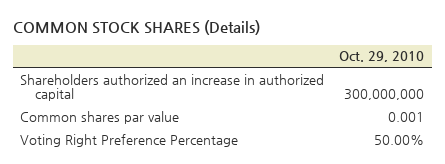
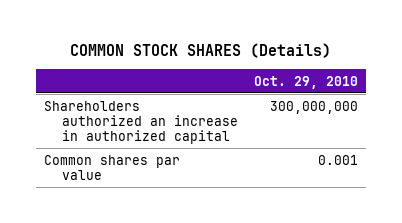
- Voting Right Preference Percentage | 50.00%

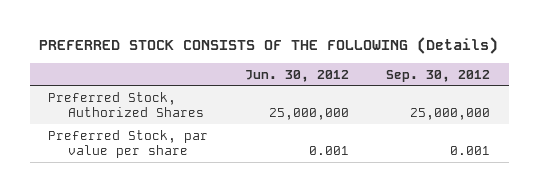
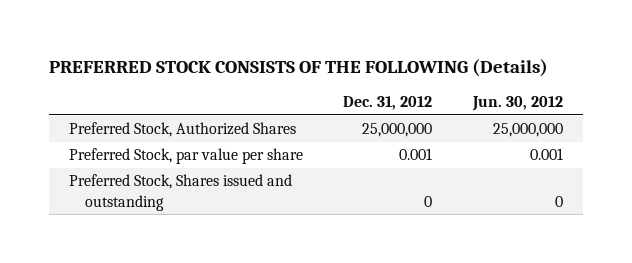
- | Jun. 30, 2012 | Sep. 30, 2012
+ | Dec. 31, 2012 | Jun. 30, 2012
+ Preferred Stock, Shares issued and outstanding | 0 | 0

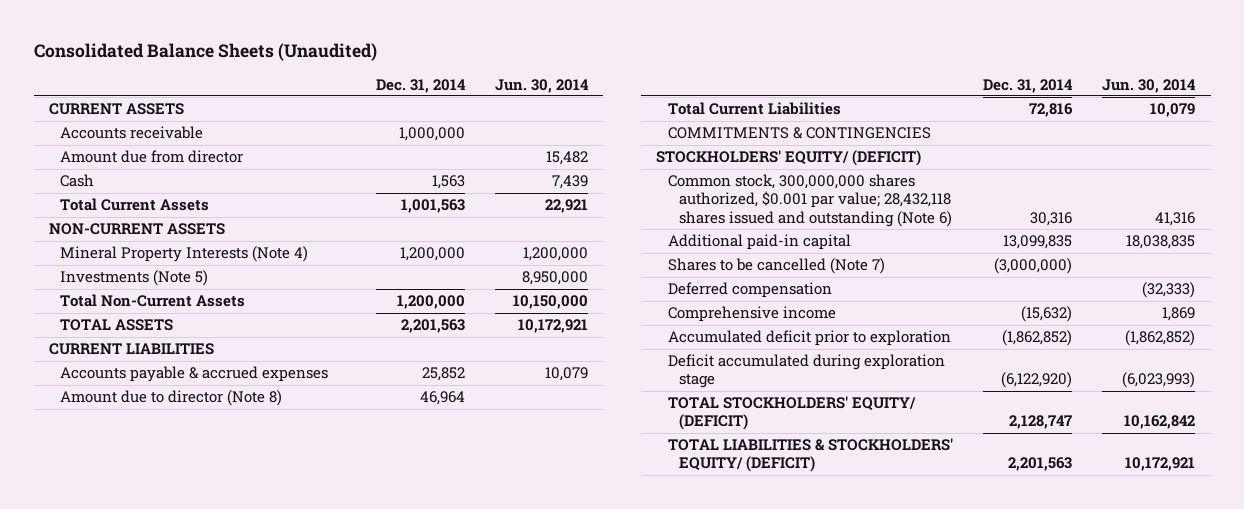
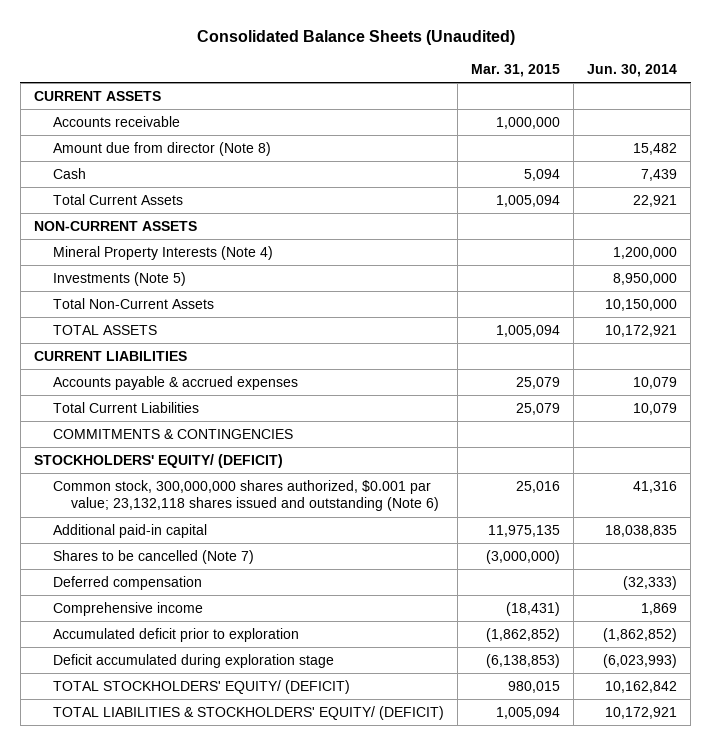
- | Dec. 31, 2014 | Jun. 30, 2014
+ | Mar. 31, 2015 | Jun. 30, 2014
- Amount due from director | | 15,482
+ Amount due from director (Note 8) | | 15,482
- Amount due to director (Note 8) | 46,964 |
- Common stock, 300,000,000 shares authorized, $0.001 par value; 28,432,118 shares issued and outstanding (Note 6) | 30,316 | 41,316
+ Common stock, 300,000,000 shares authorized, $0.001 par value; 23,132,118 shares issued and outstanding (Note 6) | 25,016 | 41,316

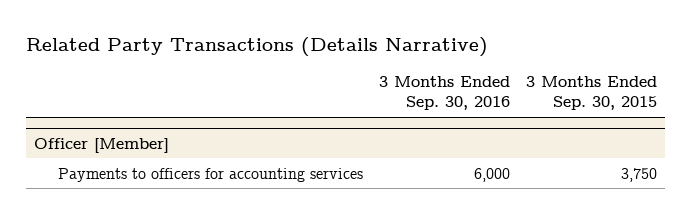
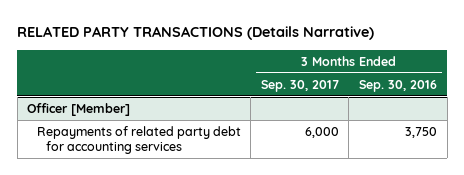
- Related Party Transactions (Details Narrative)
+ RELATED PARTY TRANSACTIONS (Details Narrative)
- | 3 Months Ended Sep. 30, 2016 | 3 Months Ended Sep. 30, 2015
+ | 3 Months Ended Sep. 30, 2017 | 3 Months Ended Sep. 30, 2016
@ Officer [Member]
- Payments to officers for accounting services | 6,000 | 3,750
+ Repayments of related party debt for accounting services | 6,000 | 3,750

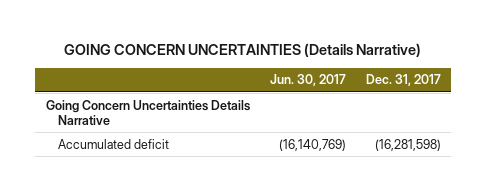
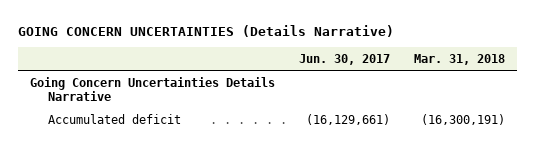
- | Jun. 30, 2017 | Dec. 31, 2017
+ | Jun. 30, 2017 | Mar. 31, 2018
- Accumulated deficit | (16,140,769) | (16,281,598)
+ Accumulated deficit | (16,129,661) | (16,300,191)

